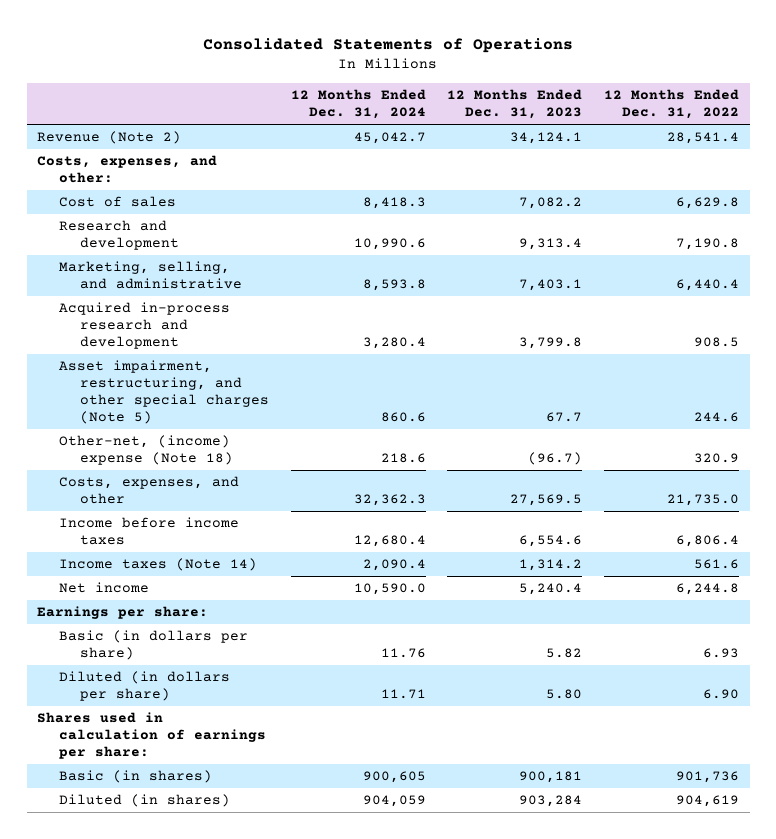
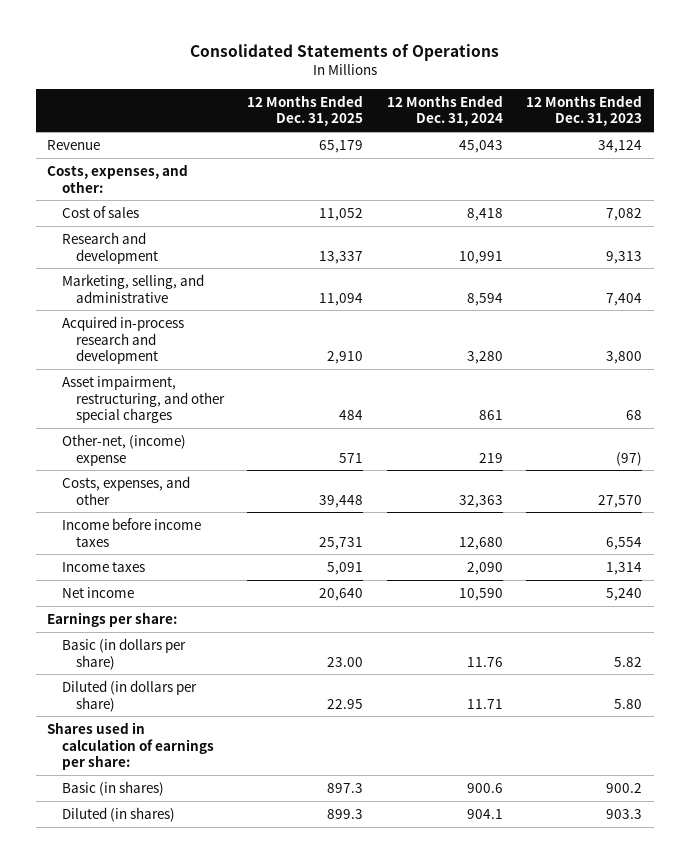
- | 12 Months Ended Dec. 31, 2024 | 12 Months Ended Dec. 31, 2023 | 12 Months Ended Dec. 31, 2022
+ | 12 Months Ended Dec. 31, 2025 | 12 Months Ended Dec. 31, 2024 | 12 Months Ended Dec. 31, 2023
- Revenue (Note 2) | 45,042.7 | 34,124.1 | 28,541.4
+ Revenue | 65,179 | 45,043 | 34,124
- Cost of sales | 8,418.3 | 7,082.2 | 6,629.8
- Research and development | 10,990.6 | 9,313.4 | 7,190.8
- Marketing, selling, and administrative | 8,593.8 | 7,403.1 | 6,440.4
- Acquired in-process research and development | 3,280.4 | 3,799.8 | 908.5
- Asset impairment, restructuring, and other special charges (Note 5) | 860.6 | 67.7 | 244.6
- Other-net, (income) expense (Note 18) | 218.6 | (96.7) | 320.9
- Costs, expenses, and other | 32,362.3 | 27,569.5 | 21,735.0
- Income before income taxes | 12,680.4 | 6,554.6 | 6,806.4
- Income taxes (Note 14) | 2,090.4 | 1,314.2 | 561.6
- Net income | 10,590.0 | 5,240.4 | 6,244.8
+ Cost of sales | 11,052 | 8,418 | 7,082
+ Research and development | 13,337 | 10,991 | 9,313
+ Marketing, selling, and administrative | 11,094 | 8,594 | 7,404
+ Acquired in-process research and development | 2,910 | 3,280 | 3,800
+ Asset impairment, restructuring, and other special charges | 484 | 861 | 68
+ Other-net, (income) expense | 571 | 219 | (97)
+ Costs, expenses, and other | 39,448 | 32,363 | 27,570
+ Income before income taxes | 25,731 | 12,680 | 6,554
+ Income taxes | 5,091 | 2,090 | 1,314
+ Net income | 20,640 | 10,590 | 5,240
- Basic (in shares) | 900,605 | 900,181 | 901,736
- Diluted (in shares) | 904,059 | 903,284 | 904,619
+ Basic (in shares) | 897.3 | 900.6 | 900.2
+ Diluted (in shares) | 899.3 | 904.1 | 903.3

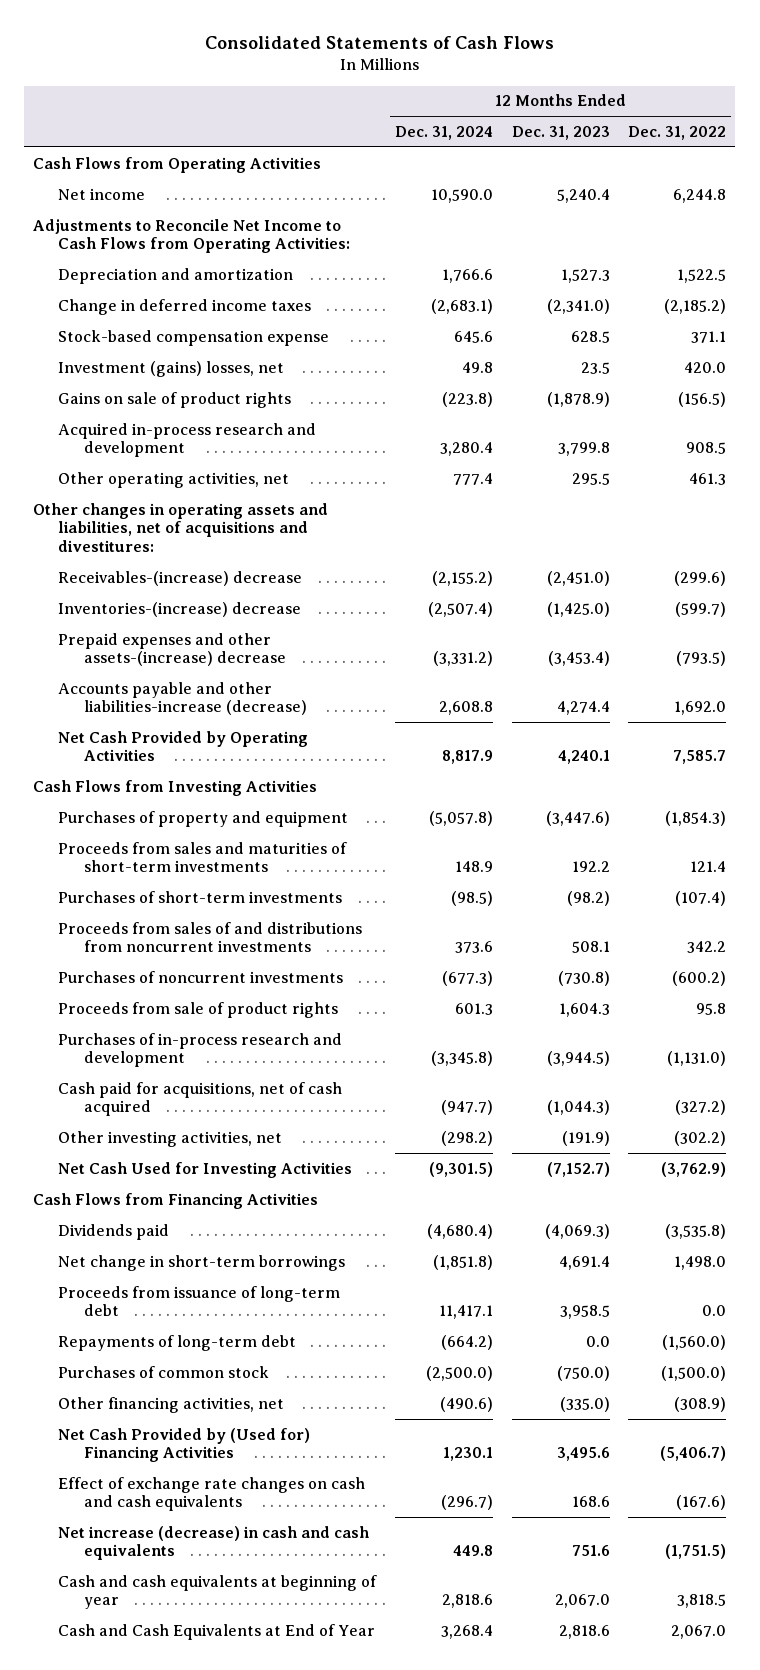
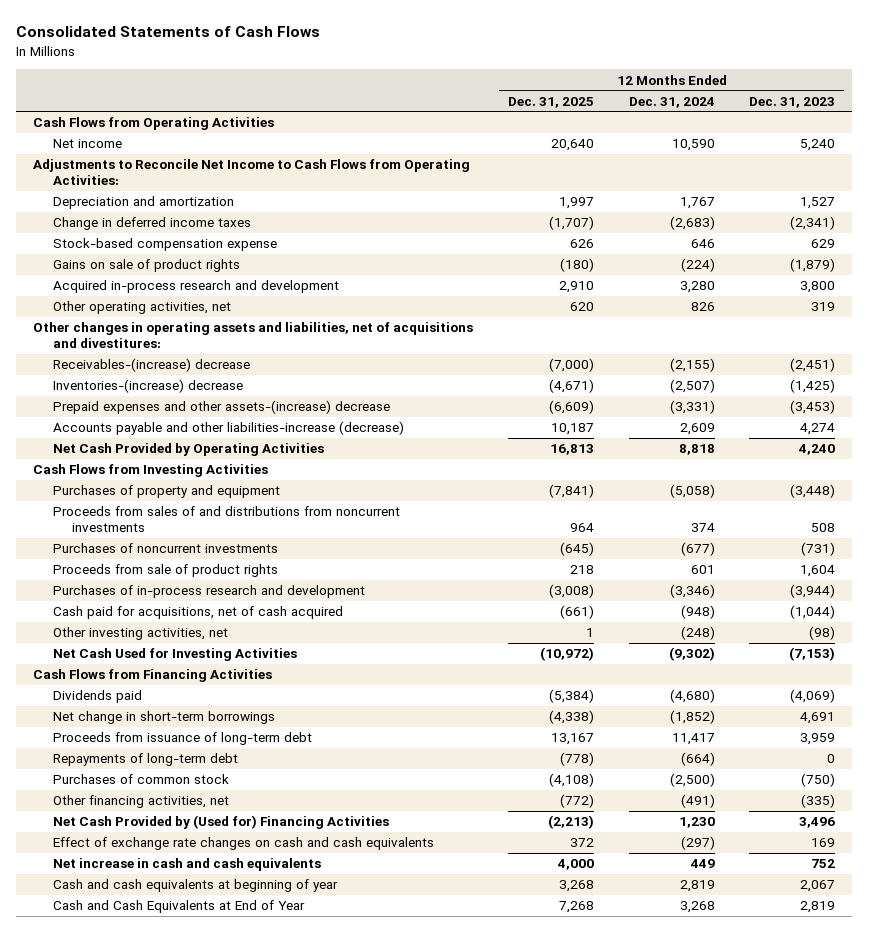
- | 12 Months Ended Dec. 31, 2024 | 12 Months Ended Dec. 31, 2023 | 12 Months Ended Dec. 31, 2022
+ | 12 Months Ended Dec. 31, 2025 | 12 Months Ended Dec. 31, 2024 | 12 Months Ended Dec. 31, 2023
- Net income | 10,590.0 | 5,240.4 | 6,244.8
+ Net income | 20,640 | 10,590 | 5,240
- Depreciation and amortization | 1,766.6 | 1,527.3 | 1,522.5
- Change in deferred income taxes | (2,683.1) | (2,341.0) | (2,185.2)
- Stock-based compensation expense | 645.6 | 628.5 | 371.1
- Investment (gains) losses, net | 49.8 | 23.5 | 420.0
- Gains on sale of product rights | (223.8) | (1,878.9) | (156.5)
- Acquired in-process research and development | 3,280.4 | 3,799.8 | 908.5
- Other operating activities, net | 777.4 | 295.5 | 461.3
+ Depreciation and amortization | 1,997 | 1,767 | 1,527
+ Change in deferred income taxes | (1,707) | (2,683) | (2,341)
+ Stock-based compensation expense | 626 | 646 | 629
+ Gains on sale of product rights | (180) | (224) | (1,879)
+ Acquired in-process research and development | 2,910 | 3,280 | 3,800
+ Other operating activities, net | 620 | 826 | 319
- Receivables-(increase) decrease | (2,155.2) | (2,451.0) | (299.6)
- Inventories-(increase) decrease | (2,507.4) | (1,425.0) | (599.7)
- Prepaid expenses and other assets-(increase) decrease | (3,331.2) | (3,453.4) | (793.5)
- Accounts payable and other liabilities-increase (decrease) | 2,608.8 | 4,274.4 | 1,692.0
- Net Cash Provided by Operating Activities | 8,817.9 | 4,240.1 | 7,585.7
+ Receivables-(increase) decrease | (7,000) | (2,155) | (2,451)
+ Inventories-(increase) decrease | (4,671) | (2,507) | (1,425)
+ Prepaid expenses and other assets-(increase) decrease | (6,609) | (3,331) | (3,453)
+ Accounts payable and other liabilities-increase (decrease) | 10,187 | 2,609 | 4,274
+ Net Cash Provided by Operating Activities | 16,813 | 8,818 | 4,240
- Purchases of property and equipment | (5,057.8) | (3,447.6) | (1,854.3)
- Proceeds from sales and maturities of short-term investments | 148.9 | 192.2 | 121.4
- Purchases of short-term investments | (98.5) | (98.2) | (107.4)
- Proceeds from sales of and distributions from noncurrent investments | 373.6 | 508.1 | 342.2
- Purchases of noncurrent investments | (677.3) | (730.8) | (600.2)
- Proceeds from sale of product rights | 601.3 | 1,604.3 | 95.8
- Purchases of in-process research and development | (3,345.8) | (3,944.5) | (1,131.0)
- Cash paid for acquisitions, net of cash acquired | (947.7) | (1,044.3) | (327.2)
- Other investing activities, net | (298.2) | (191.9) | (302.2)
- Net Cash Used for Investing Activities | (9,301.5) | (7,152.7) | (3,762.9)
+ Purchases of property and equipment | (7,841) | (5,058) | (3,448)
+ Proceeds from sales of and distributions from noncurrent investments | 964 | 374 | 508
+ Purchases of noncurrent investments | (645) | (677) | (731)
+ Proceeds from sale of product rights | 218 | 601 | 1,604
+ Purchases of in-process research and development | (3,008) | (3,346) | (3,944)
+ Cash paid for acquisitions, net of cash acquired | (661) | (948) | (1,044)
+ Other investing activities, net | 1 | (248) | (98)
+ Net Cash Used for Investing Activities | (10,972) | (9,302) | (7,153)
- Dividends paid | (4,680.4) | (4,069.3) | (3,535.8)
- Net change in short-term borrowings | (1,851.8) | 4,691.4 | 1,498.0
- Proceeds from issuance of long-term debt | 11,417.1 | 3,958.5 | 0.0
- Repayments of long-term debt | (664.2) | 0.0 | (1,560.0)
- Purchases of common stock | (2,500.0) | (750.0) | (1,500.0)
- Other financing activities, net | (490.6) | (335.0) | (308.9)
- Net Cash Provided by (Used for) Financing Activities | 1,230.1 | 3,495.6 | (5,406.7)
- Effect of exchange rate changes on cash and cash equivalents | (296.7) | 168.6 | (167.6)
- Net increase (decrease) in cash and cash equivalents | 449.8 | 751.6 | (1,751.5)
- Cash and cash equivalents at beginning of year | 2,818.6 | 2,067.0 | 3,818.5
- Cash and Cash Equivalents at End of Year | 3,268.4 | 2,818.6 | 2,067.0
+ Dividends paid | (5,384) | (4,680) | (4,069)
+ Net change in short-term borrowings | (4,338) | (1,852) | 4,691
+ Proceeds from issuance of long-term debt | 13,167 | 11,417 | 3,959
+ Repayments of long-term debt | (778) | (664) | 0
+ Purchases of common stock | (4,108) | (2,500) | (750)
+ Other financing activities, net | (772) | (491) | (335)
+ Net Cash Provided by (Used for) Financing Activities | (2,213) | 1,230 | 3,496
+ Effect of exchange rate changes on cash and cash equivalents | 372 | (297) | 169
+ Net increase in cash and cash equivalents | 4,000 | 449 | 752
+ Cash and cash equivalents at beginning of year | 3,268 | 2,819 | 2,067
+ Cash and Cash Equivalents at End of Year | 7,268 | 3,268 | 2,819

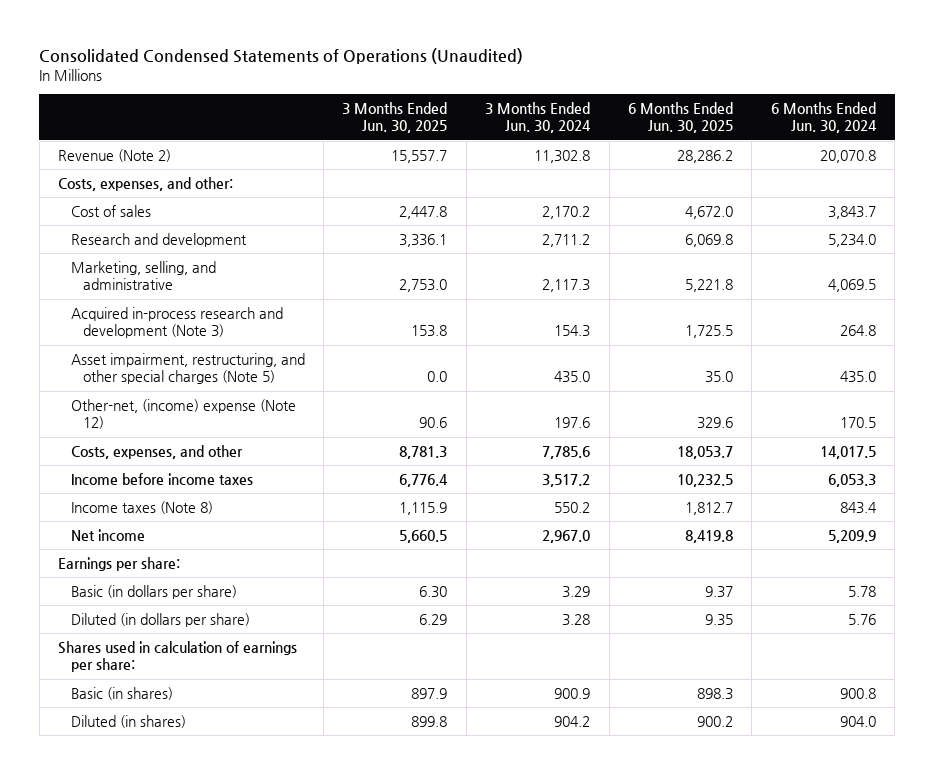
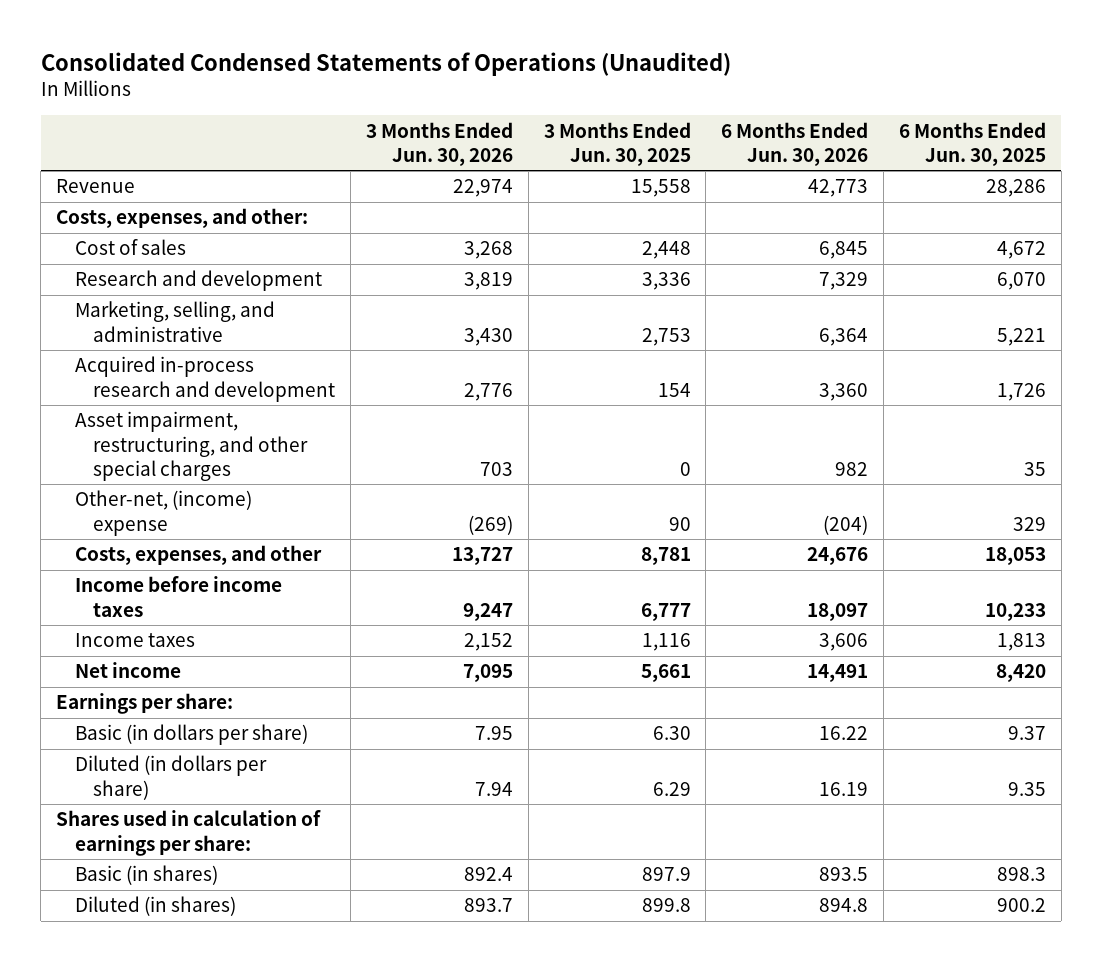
- | 3 Months Ended Jun. 30, 2025 | 3 Months Ended Jun. 30, 2024 | 6 Months Ended Jun. 30, 2025 | 6 Months Ended Jun. 30, 2024
+ | 3 Months Ended Jun. 30, 2026 | 3 Months Ended Jun. 30, 2025 | 6 Months Ended Jun. 30, 2026 | 6 Months Ended Jun. 30, 2025
- Revenue (Note 2) | 15,557.7 | 11,302.8 | 28,286.2 | 20,070.8
+ Revenue | 22,974 | 15,558 | 42,773 | 28,286
- Cost of sales | 2,447.8 | 2,170.2 | 4,672.0 | 3,843.7
- Research and development | 3,336.1 | 2,711.2 | 6,069.8 | 5,234.0
- Marketing, selling, and administrative | 2,753.0 | 2,117.3 | 5,221.8 | 4,069.5
- Acquired in-process research and development (Note 3) | 153.8 | 154.3 | 1,725.5 | 264.8
- Asset impairment, restructuring, and other special charges (Note 5) | 0.0 | 435.0 | 35.0 | 435.0
- Other-net, (income) expense (Note 12) | 90.6 | 197.6 | 329.6 | 170.5
- Costs, expenses, and other | 8,781.3 | 7,785.6 | 18,053.7 | 14,017.5
- Income before income taxes | 6,776.4 | 3,517.2 | 10,232.5 | 6,053.3
- Income taxes (Note 8) | 1,115.9 | 550.2 | 1,812.7 | 843.4
- Net income | 5,660.5 | 2,967.0 | 8,419.8 | 5,209.9
+ Cost of sales | 3,268 | 2,448 | 6,845 | 4,672
+ Research and development | 3,819 | 3,336 | 7,329 | 6,070
+ Marketing, selling, and administrative | 3,430 | 2,753 | 6,364 | 5,221
+ Acquired in-process research and development | 2,776 | 154 | 3,360 | 1,726
+ Asset impairment, restructuring, and other special charges | 703 | 0 | 982 | 35
+ Other-net, (income) expense | (269) | 90 | (204) | 329
+ Costs, expenses, and other | 13,727 | 8,781 | 24,676 | 18,053
+ Income before income taxes | 9,247 | 6,777 | 18,097 | 10,233
+ Income taxes | 2,152 | 1,116 | 3,606 | 1,813
+ Net income | 7,095 | 5,661 | 14,491 | 8,420

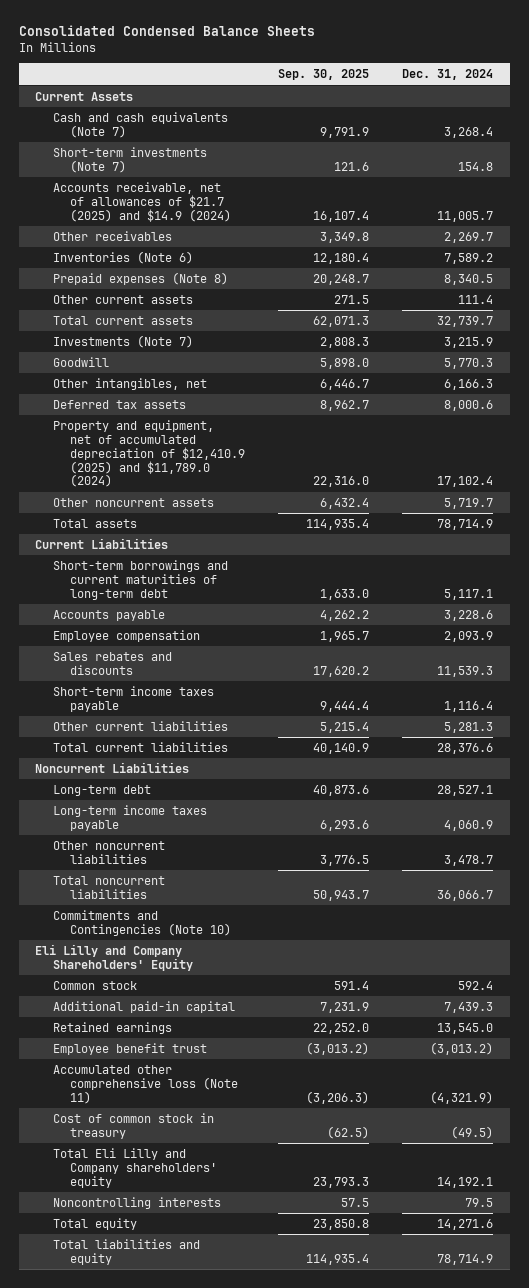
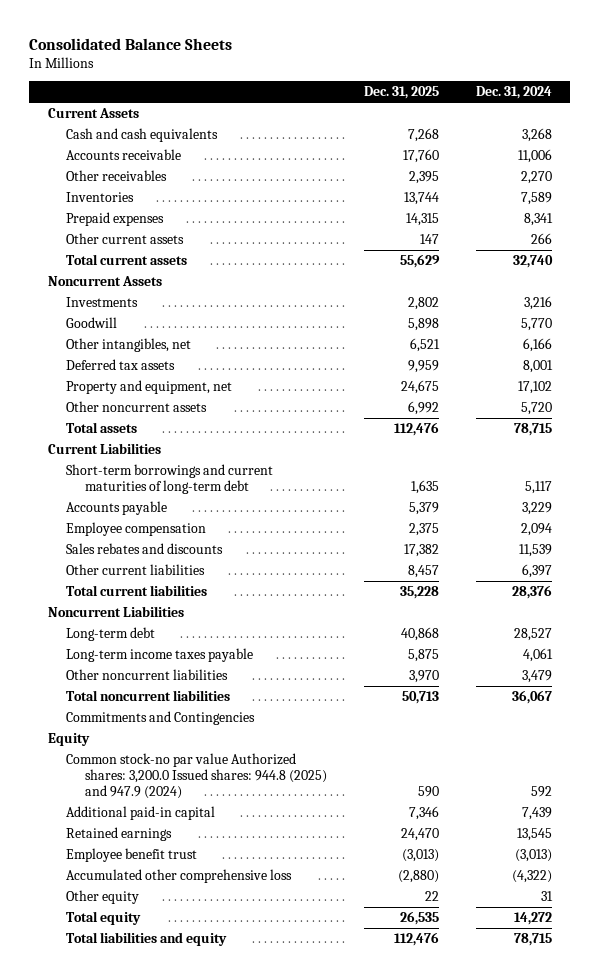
- Consolidated Condensed Balance Sheets
+ Consolidated Balance Sheets
- | Sep. 30, 2025 | Dec. 31, 2024
+ | Dec. 31, 2025 | Dec. 31, 2024
- Cash and cash equivalents (Note 7) | 9,791.9 | 3,268.4
- Short-term investments (Note 7) | 121.6 | 154.8
- Accounts receivable, net of allowances of $21.7 (2025) and $14.9 (2024) | 16,107.4 | 11,005.7
- Other receivables | 3,349.8 | 2,269.7
- Inventories (Note 6) | 12,180.4 | 7,589.2
- Prepaid expenses (Note 8) | 20,248.7 | 8,340.5
- Other current assets | 271.5 | 111.4
- Total current assets | 62,071.3 | 32,739.7
- Investments (Note 7) | 2,808.3 | 3,215.9
- Goodwill | 5,898.0 | 5,770.3
- Other intangibles, net | 6,446.7 | 6,166.3
- Deferred tax assets | 8,962.7 | 8,000.6
- Property and equipment, net of accumulated depreciation of $12,410.9 (2025) and $11,789.0 (2024) | 22,316.0 | 17,102.4
- Other noncurrent assets | 6,432.4 | 5,719.7
- Total assets | 114,935.4 | 78,714.9
+ Cash and cash equivalents | 7,268 | 3,268
+ Accounts receivable | 17,760 | 11,006
+ Other receivables | 2,395 | 2,270
+ Inventories | 13,744 | 7,589
+ Prepaid expenses | 14,315 | 8,341
+ Other current assets | 147 | 266
+ Total current assets | 55,629 | 32,740
+ Noncurrent Assets
+ Investments | 2,802 | 3,216
+ Goodwill | 5,898 | 5,770
+ Other intangibles, net | 6,521 | 6,166
+ Deferred tax assets | 9,959 | 8,001
+ Property and equipment, net | 24,675 | 17,102
+ Other noncurrent assets | 6,992 | 5,720
+ Total assets | 112,476 | 78,715
- Short-term borrowings and current maturities of long-term debt | 1,633.0 | 5,117.1
- Accounts payable | 4,262.2 | 3,228.6
- Employee compensation | 1,965.7 | 2,093.9
- Sales rebates and discounts | 17,620.2 | 11,539.3
- Short-term income taxes payable | 9,444.4 | 1,116.4
- Other current liabilities | 5,215.4 | 5,281.3
- Total current liabilities | 40,140.9 | 28,376.6
+ Short-term borrowings and current maturities of long-term debt | 1,635 | 5,117
+ Accounts payable | 5,379 | 3,229
+ Employee compensation | 2,375 | 2,094
+ Sales rebates and discounts | 17,382 | 11,539
+ Other current liabilities | 8,457 | 6,397
+ Total current liabilities | 35,228 | 28,376
- Long-term debt | 40,873.6 | 28,527.1
- Long-term income taxes payable | 6,293.6 | 4,060.9
- Other noncurrent liabilities | 3,776.5 | 3,478.7
- Total noncurrent liabilities | 50,943.7 | 36,066.7
- Commitments and Contingencies (Note 10)
- Eli Lilly and Company Shareholders' Equity
- Common stock | 591.4 | 592.4
- Additional paid-in capital | 7,231.9 | 7,439.3
- Retained earnings | 22,252.0 | 13,545.0
- Employee benefit trust | (3,013.2) | (3,013.2)
- Accumulated other comprehensive loss (Note 11) | (3,206.3) | (4,321.9)
- Cost of common stock in treasury | (62.5) | (49.5)
- Total Eli Lilly and Company shareholders' equity | 23,793.3 | 14,192.1
- Noncontrolling interests | 57.5 | 79.5
- Total equity | 23,850.8 | 14,271.6
- Total liabilities and equity | 114,935.4 | 78,714.9
+ Long-term debt | 40,868 | 28,527
+ Long-term income taxes payable | 5,875 | 4,061
+ Other noncurrent liabilities | 3,970 | 3,479
+ Total noncurrent liabilities | 50,713 | 36,067
+ Commitments and Contingencies
+ Equity
+ Common stock-no par value Authorized shares: 3,200.0 Issued shares: 944.8 (2025) and 947.9 (2024) | 590 | 592
+ Additional paid-in capital | 7,346 | 7,439
+ Retained earnings | 24,470 | 13,545
+ Employee benefit trust | (3,013) | (3,013)
+ Accumulated other comprehensive loss | (2,880) | (4,322)
+ Other equity | 22 | 31
+ Total equity | 26,535 | 14,272
+ Total liabilities and equity | 112,476 | 78,715

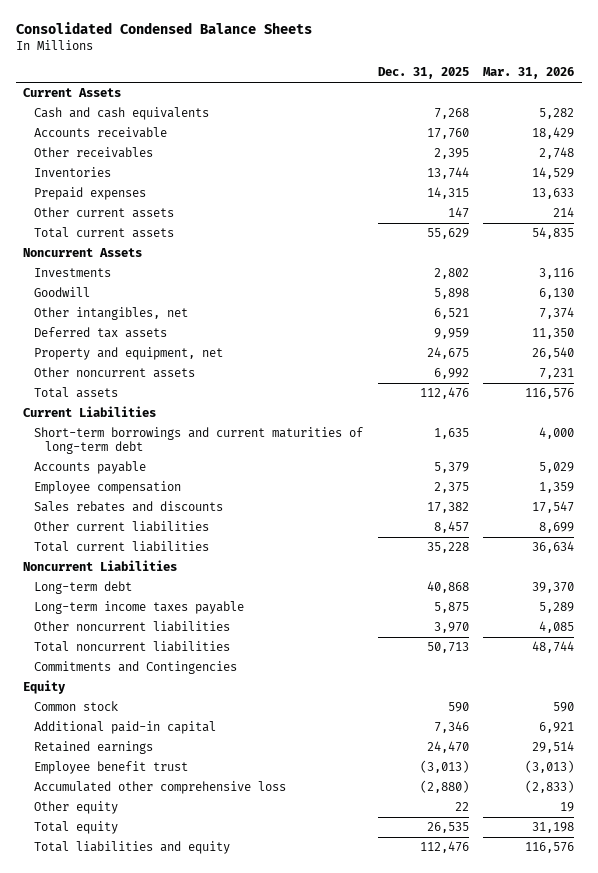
- Consolidated Balance Sheets
+ Consolidated Condensed Balance Sheets
- | Dec. 31, 2025 | Dec. 31, 2024
+ | Dec. 31, 2025 | Mar. 31, 2026
- Common stock-no par value Authorized shares: 3,200.0 Issued shares: 944.8 (2025) and 947.9 (2024) | 590 | 592
+ Common stock | 590 | 590

